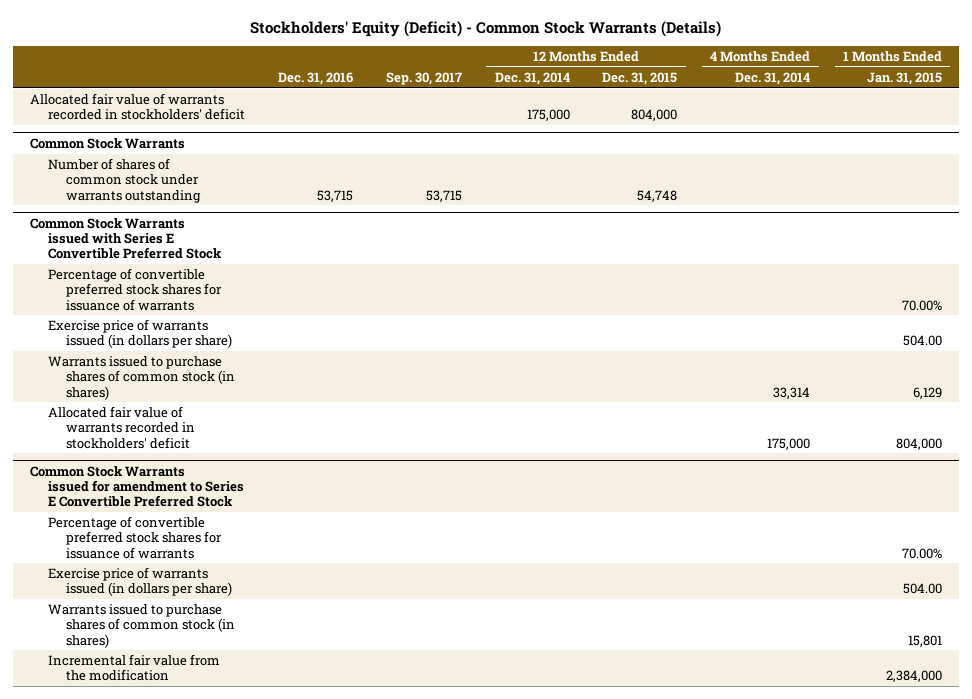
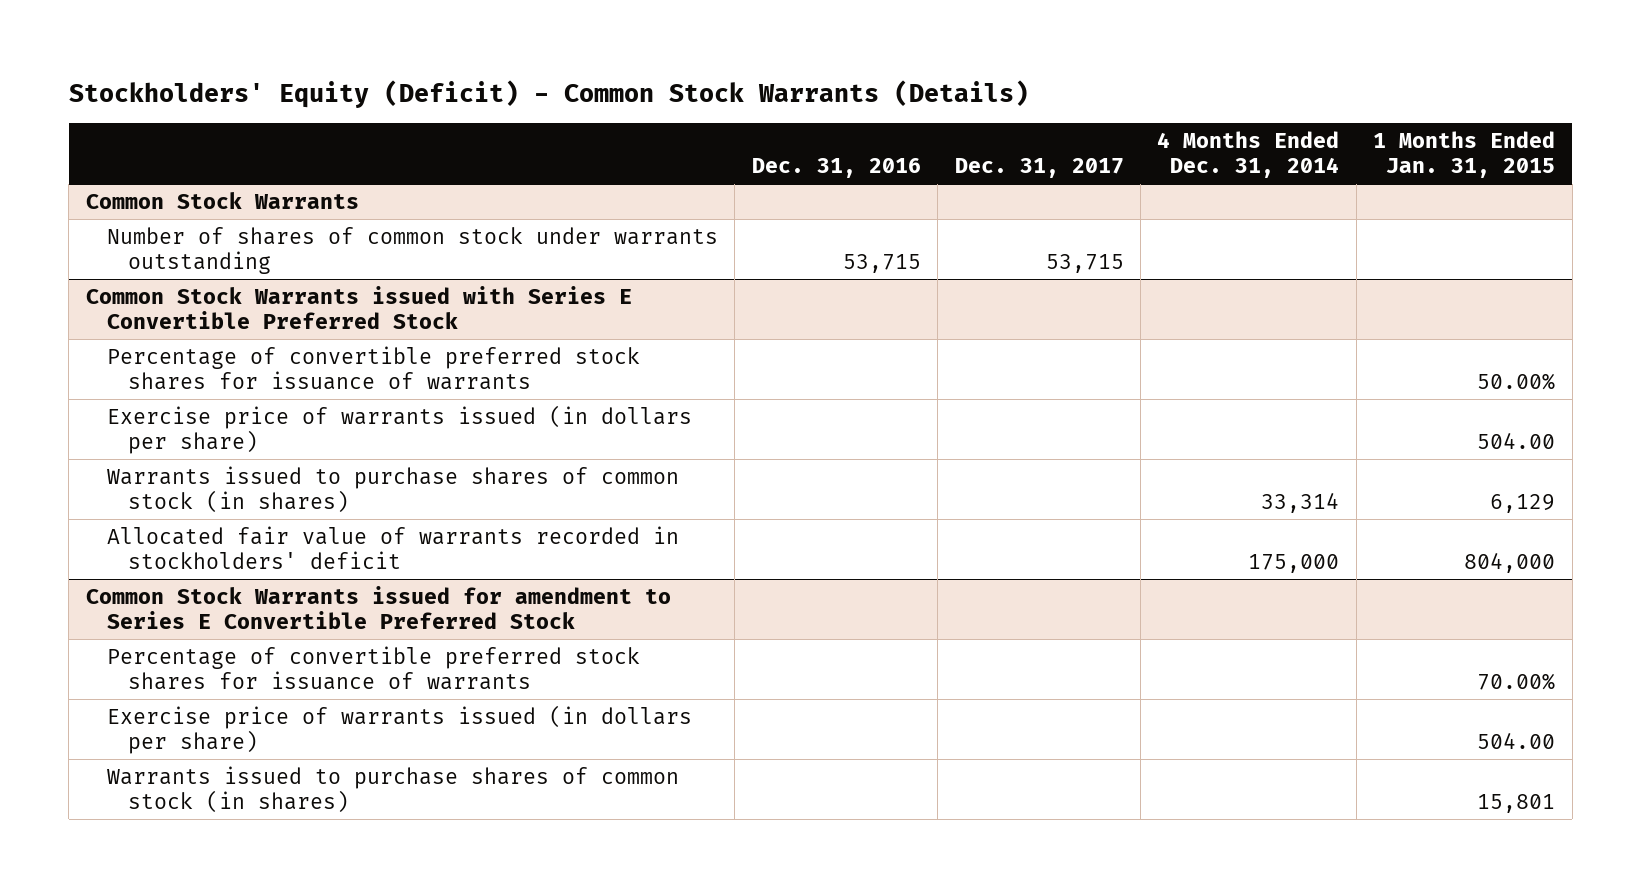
- | Dec. 31, 2016 | Sep. 30, 2017 | 12 Months Ended Dec. 31, 2014 | 12 Months Ended Dec. 31, 2015 | 4 Months Ended Dec. 31, 2014 | 1 Months Ended Jan. 31, 2015
+ | Dec. 31, 2016 | Dec. 31, 2017 | 4 Months Ended Dec. 31, 2014 | 1 Months Ended Jan. 31, 2015
- Allocated fair value of warrants recorded in stockholders' deficit | | | 175,000 | 804,000 | |
@ Common Stock Warrants issued with Series E Convertible Preferred Stock
- Percentage of convertible preferred stock shares for issuance of warrants | | | | | | 70.00%
+ Percentage of convertible preferred stock shares for issuance of warrants | | | | 50.00%
@ Common Stock Warrants issued for amendment to Series E Convertible Preferred Stock
- Incremental fair value from the modification | | | | | | 2,384,000

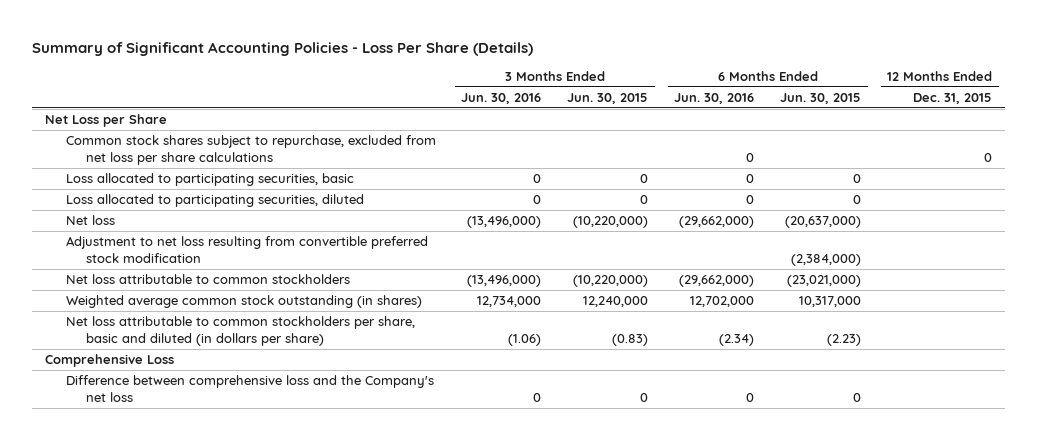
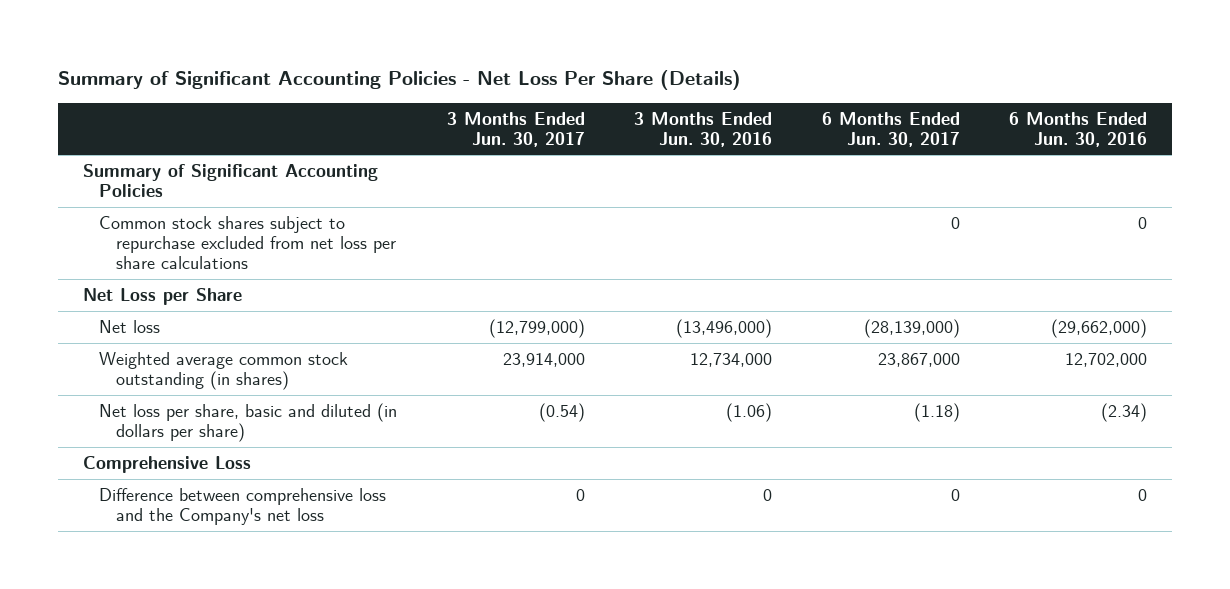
- Summary of Significant Accounting Policies - Loss Per Share (Details)
+ Summary of Significant Accounting Policies - Net Loss Per Share (Details)
- | 3 Months Ended Jun. 30, 2016 | 3 Months Ended Jun. 30, 2015 | 6 Months Ended Jun. 30, 2016 | 6 Months Ended Jun. 30, 2015 | 12 Months Ended Dec. 31, 2015
+ | 3 Months Ended Jun. 30, 2017 | 3 Months Ended Jun. 30, 2016 | 6 Months Ended Jun. 30, 2017 | 6 Months Ended Jun. 30, 2016
+ Summary of Significant Accounting Policies
+ Common stock shares subject to repurchase excluded from net loss per share calculations | | | 0 | 0
- Common stock shares subject to repurchase, excluded from net loss per share calculations | | | 0 | | 0
- Loss allocated to participating securities, basic | 0 | 0 | 0 | 0 |
- Loss allocated to participating securities, diluted | 0 | 0 | 0 | 0 |
- Adjustment to net loss resulting from convertible preferred stock modification | | | | (2,384,000) |
- Net loss attributable to common stockholders | (13,496,000) | (10,220,000) | (29,662,000) | (23,021,000) |
- Net loss attributable to common stockholders per share, basic and diluted (in dollars per share) | (1.06) | (0.83) | (2.34) | (2.23) |
+ Net loss per share, basic and diluted (in dollars per share) | (0.54) | (1.06) | (1.18) | (2.34)

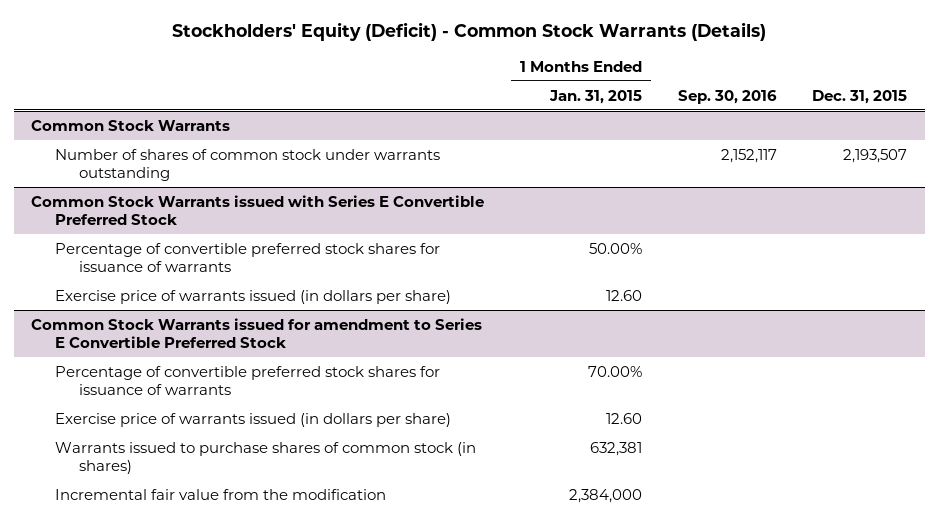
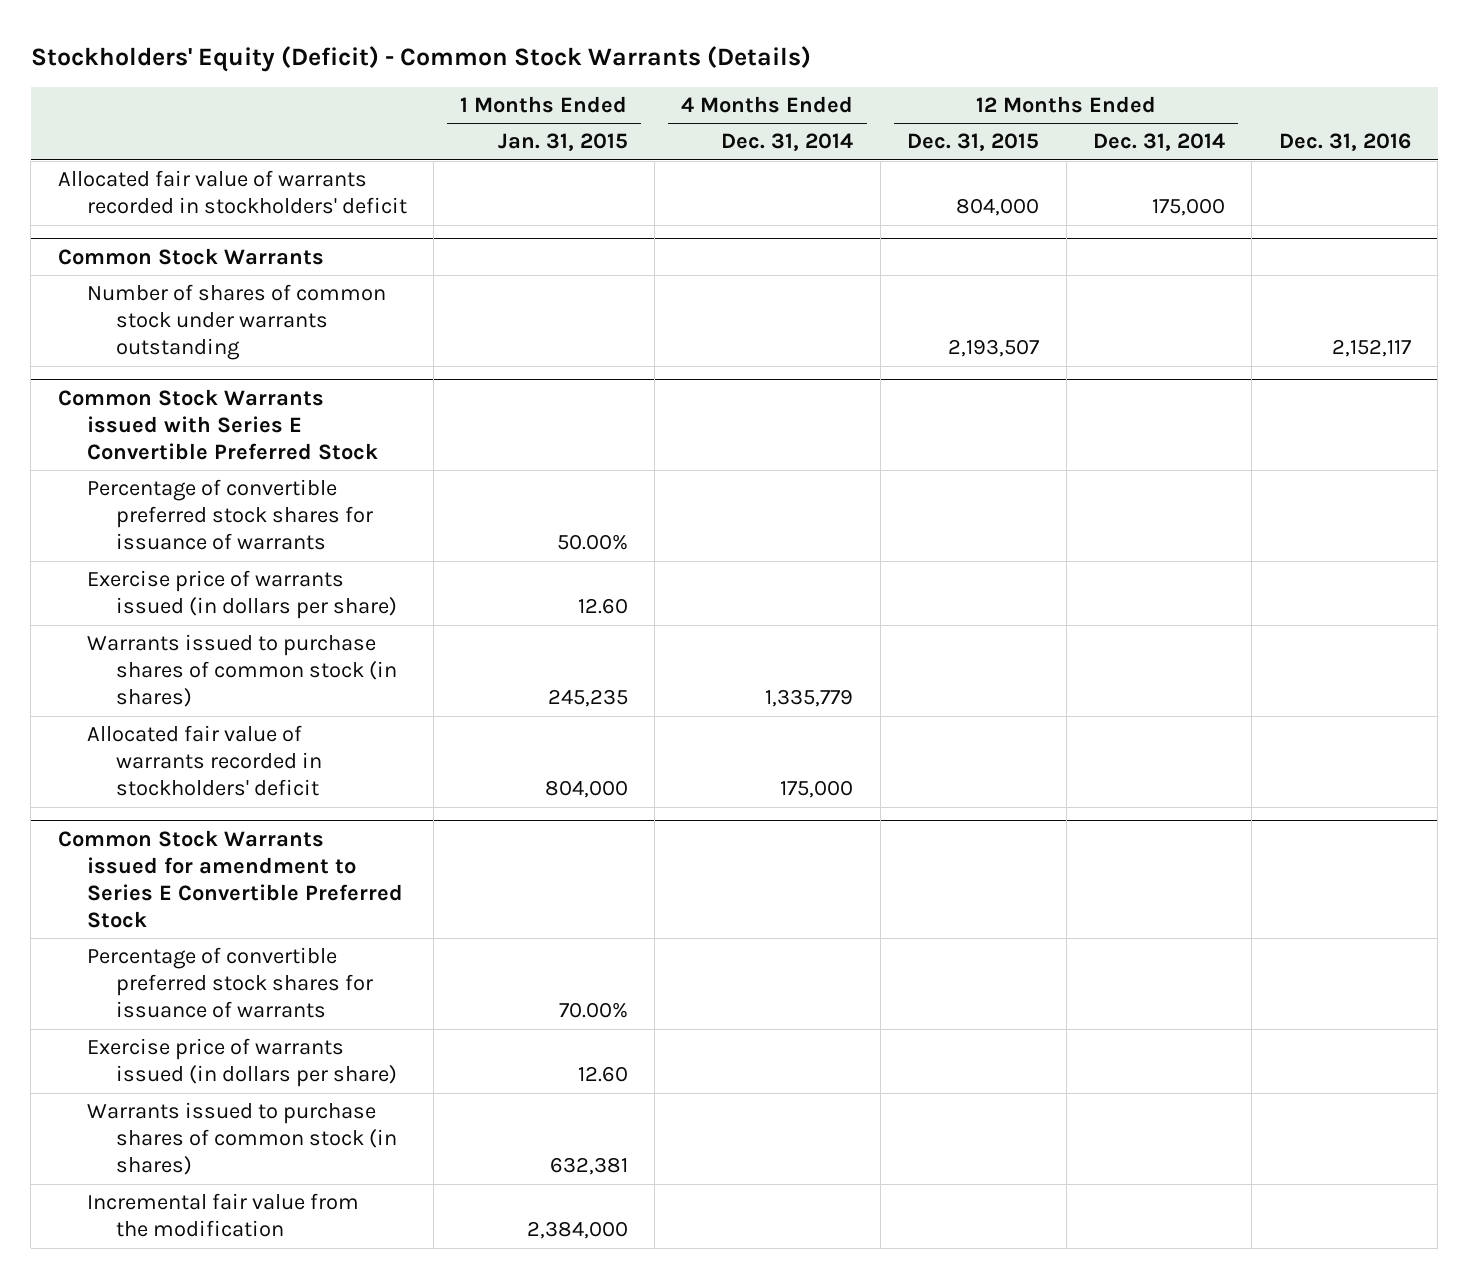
- | 1 Months Ended Jan. 31, 2015 | Sep. 30, 2016 | Dec. 31, 2015
+ | 1 Months Ended Jan. 31, 2015 | 4 Months Ended Dec. 31, 2014 | 12 Months Ended Dec. 31, 2015 | 12 Months Ended Dec. 31, 2014 | Dec. 31, 2016
+ Allocated fair value of warrants recorded in stockholders' deficit | | | 804,000 | 175,000 |
@ Common Stock Warrants issued with Series E Convertible Preferred Stock
+ Warrants issued to purchase shares of common stock (in shares) | 245,235 | 1,335,779 | | |
+ Allocated fair value of warrants recorded in stockholders' deficit | 804,000 | 175,000 | | |

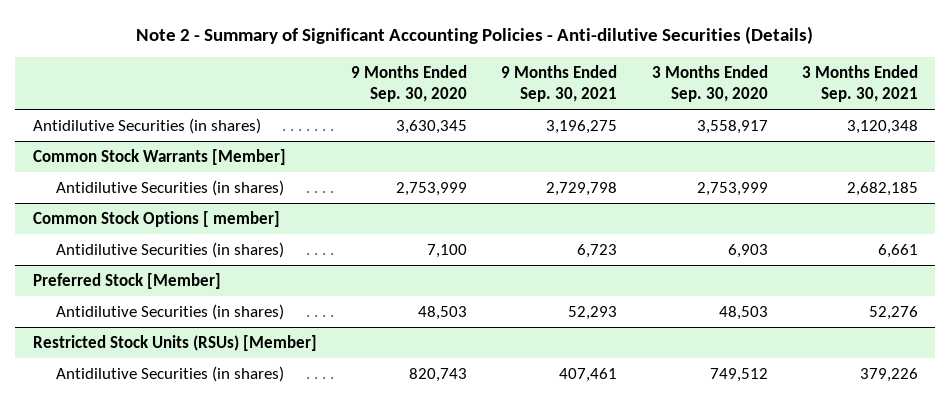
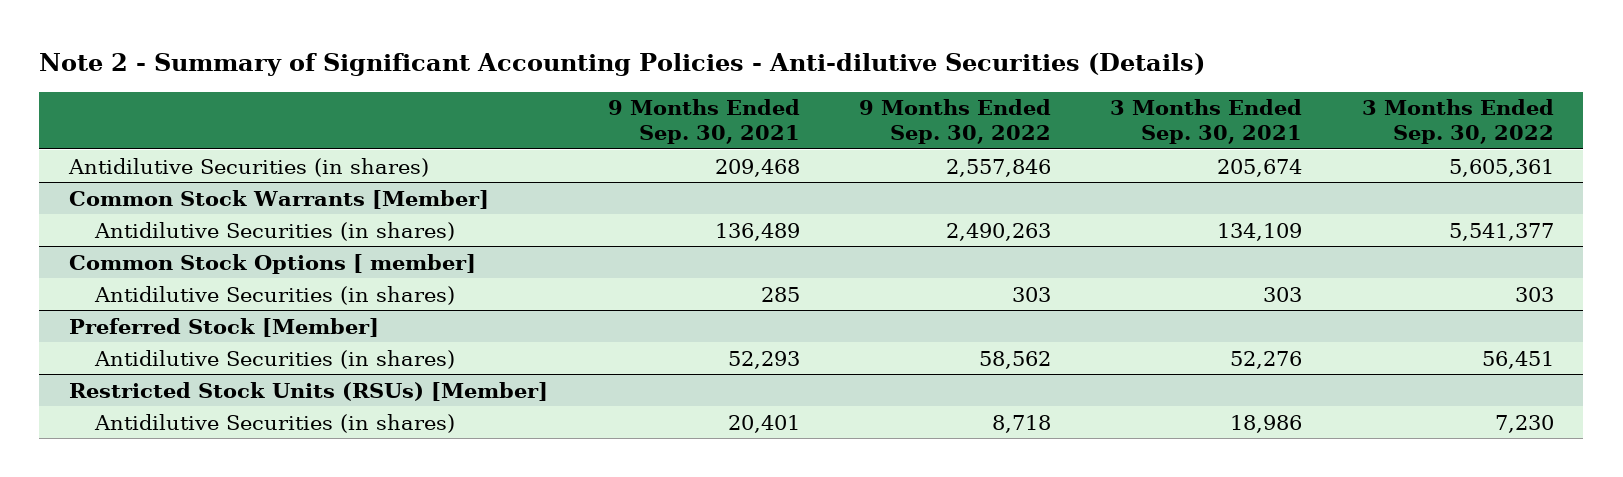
- | 9 Months Ended Sep. 30, 2020 | 9 Months Ended Sep. 30, 2021 | 3 Months Ended Sep. 30, 2020 | 3 Months Ended Sep. 30, 2021
+ | 9 Months Ended Sep. 30, 2021 | 9 Months Ended Sep. 30, 2022 | 3 Months Ended Sep. 30, 2021 | 3 Months Ended Sep. 30, 2022
- Antidilutive Securities (in shares) | 3,630,345 | 3,196,275 | 3,558,917 | 3,120,348
+ Antidilutive Securities (in shares) | 209,468 | 2,557,846 | 205,674 | 5,605,361
@ Common Stock Warrants [Member]
- Antidilutive Securities (in shares) | 2,753,999 | 2,729,798 | 2,753,999 | 2,682,185
+ Antidilutive Securities (in shares) | 136,489 | 2,490,263 | 134,109 | 5,541,377
@ Common Stock Options [ member]
- Antidilutive Securities (in shares) | 7,100 | 6,723 | 6,903 | 6,661
+ Antidilutive Securities (in shares) | 285 | 303 | 303 | 303
@ Restricted Stock Units (RSUs) [Member]
- Antidilutive Securities (in shares) | 820,743 | 407,461 | 749,512 | 379,226
+ Antidilutive Securities (in shares) | 20,401 | 8,718 | 18,986 | 7,230

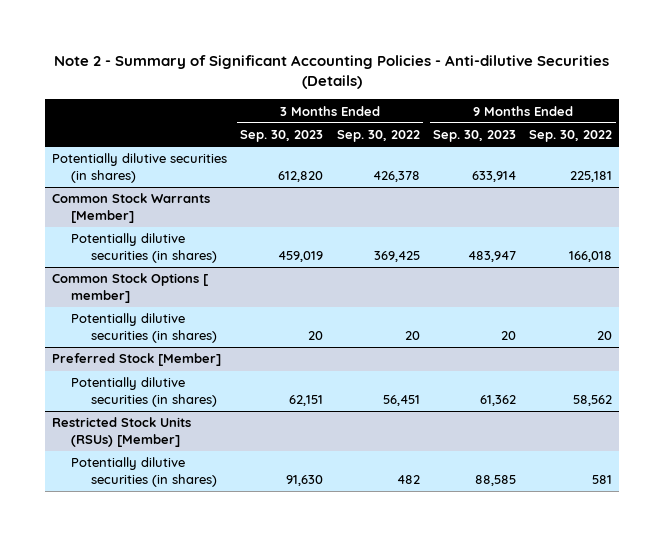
- | 9 Months Ended Sep. 30, 2021 | 9 Months Ended Sep. 30, 2022 | 3 Months Ended Sep. 30, 2021 | 3 Months Ended Sep. 30, 2022
+ | 3 Months Ended Sep. 30, 2023 | 3 Months Ended Sep. 30, 2022 | 9 Months Ended Sep. 30, 2023 | 9 Months Ended Sep. 30, 2022
- Antidilutive Securities (in shares) | 209,468 | 2,557,846 | 205,674 | 5,605,361
+ Potentially dilutive securities (in shares) | 612,820 | 426,378 | 633,914 | 225,181
@ Common Stock Warrants [Member]
- Antidilutive Securities (in shares) | 136,489 | 2,490,263 | 134,109 | 5,541,377
+ Potentially dilutive securities (in shares) | 459,019 | 369,425 | 483,947 | 166,018
@ Common Stock Options [ member]
- Antidilutive Securities (in shares) | 285 | 303 | 303 | 303
+ Potentially dilutive securities (in shares) | 20 | 20 | 20 | 20
@ Preferred Stock [Member]
- Antidilutive Securities (in shares) | 52,293 | 58,562 | 52,276 | 56,451
+ Potentially dilutive securities (in shares) | 62,151 | 56,451 | 61,362 | 58,562
@ Restricted Stock Units (RSUs) [Member]
- Antidilutive Securities (in shares) | 20,401 | 8,718 | 18,986 | 7,230
+ Potentially dilutive securities (in shares) | 91,630 | 482 | 88,585 | 581

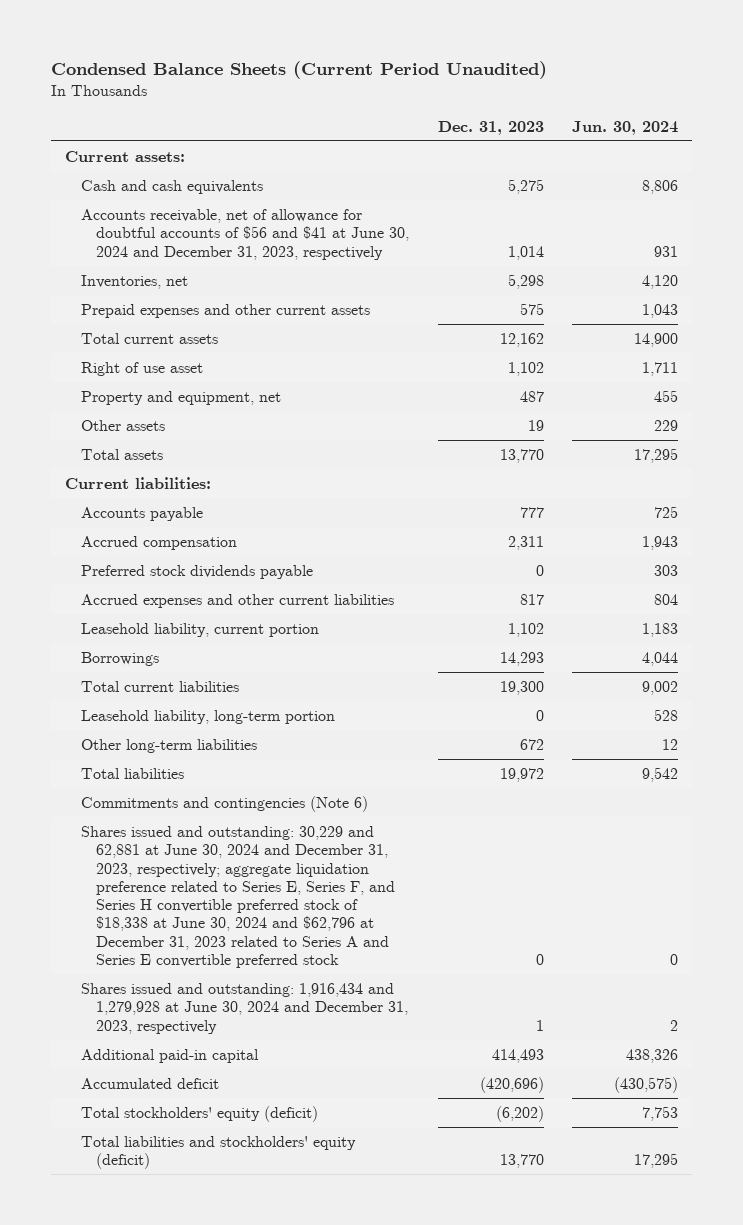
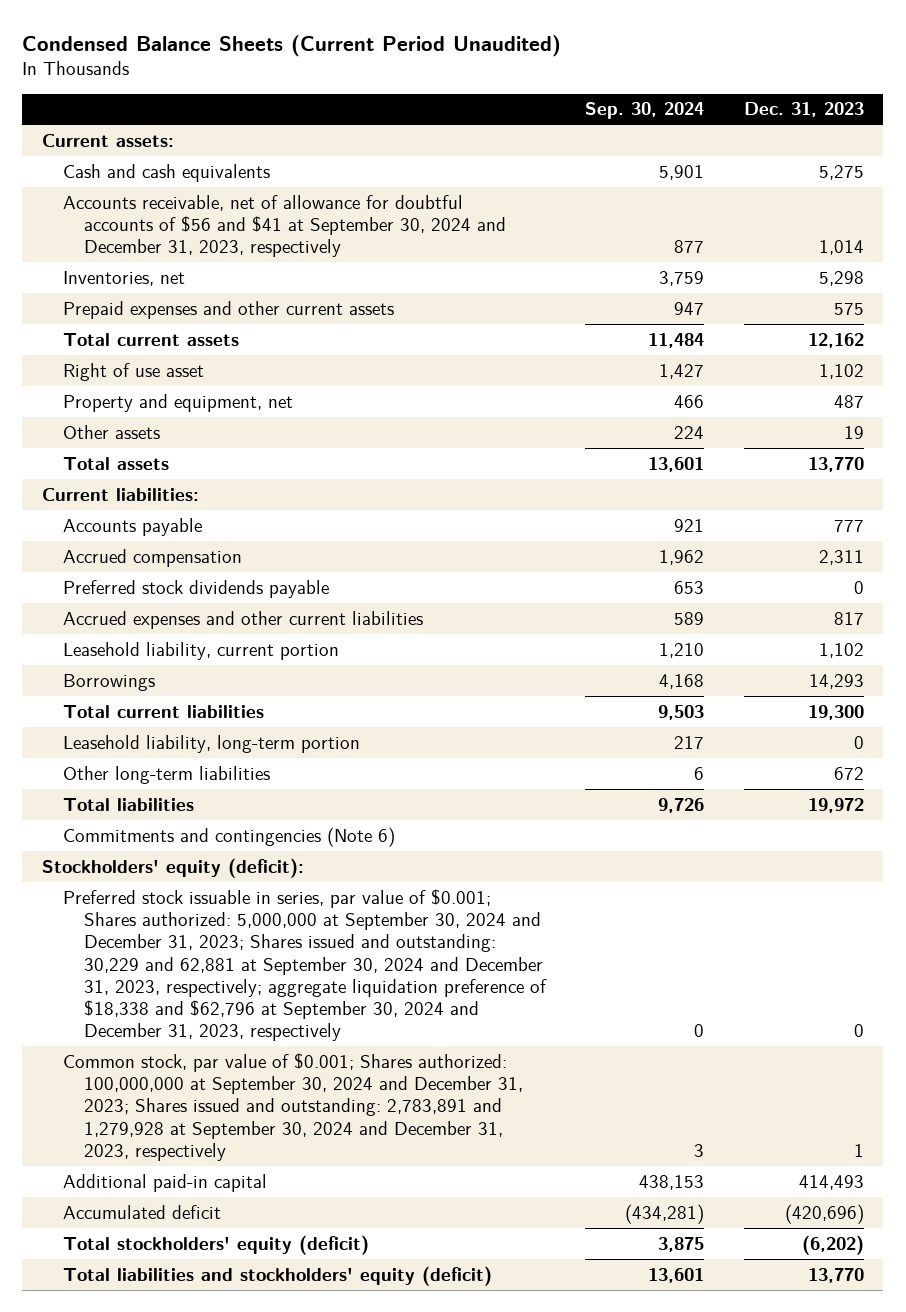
- | Dec. 31, 2023 | Jun. 30, 2024
+ | Sep. 30, 2024 | Dec. 31, 2023
- Accounts receivable, net of allowance for doubtful accounts of $56 and $41 at June 30, 2024 and December 31, 2023, respectively | 1,014 | 931
+ Accounts receivable, net of allowance for doubtful accounts of $56 and $41 at September 30, 2024 and December 31, 2023, respectively | 877 | 1,014
- Shares issued and outstanding: 30,229 and 62,881 at June 30, 2024 and December 31, 2023, respectively; aggregate liquidation preference related to Series E, Series F, and Series H convertible preferred stock of $18,338 at June 30, 2024 and $62,796 at December 31, 2023 related to Series A and Series E convertible preferred stock | 0 | 0
- Shares issued and outstanding: 1,916,434 and 1,279,928 at June 30, 2024 and December 31, 2023, respectively | 1 | 2
+ Stockholders' equity (deficit):
+ Preferred stock issuable in series, par value of $0.001; Shares authorized: 5,000,000 at September 30, 2024 and December 31, 2023; Shares issued and outstanding: 30,229 and 62,881 at September 30, 2024 and December 31, 2023, respectively; aggregate liquidation preference of $18,338 and $62,796 at September 30, 2024 and December 31, 2023, respectively | 0 | 0
+ Common stock, par value of $0.001; Shares authorized: 100,000,000 at September 30, 2024 and December 31, 2023; Shares issued and outstanding: 2,783,891 and 1,279,928 at September 30, 2024 and December 31, 2023, respectively | 3 | 1

